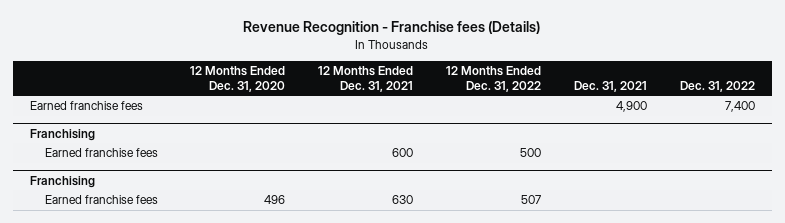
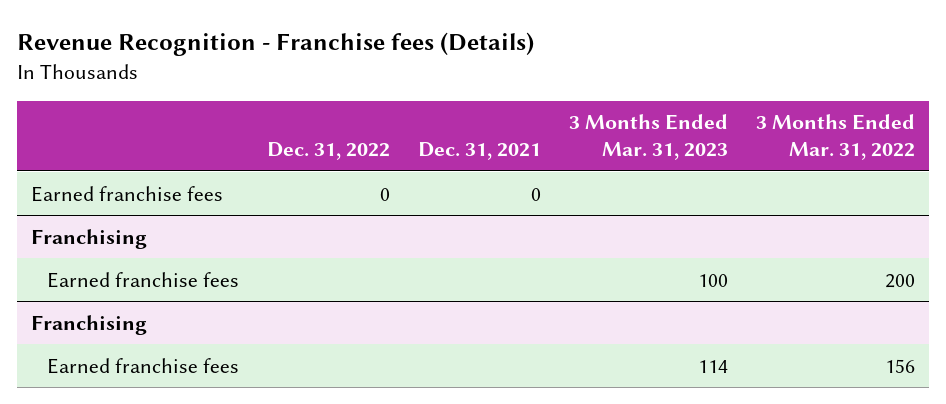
- | 12 Months Ended Dec. 31, 2020 | 12 Months Ended Dec. 31, 2021 | 12 Months Ended Dec. 31, 2022 | Dec. 31, 2021 | Dec. 31, 2022
+ | Dec. 31, 2022 | Dec. 31, 2021 | 3 Months Ended Mar. 31, 2023 | 3 Months Ended Mar. 31, 2022
- Earned franchise fees | | | | 4,900 | 7,400
+ Earned franchise fees | 0 | 0 | |

